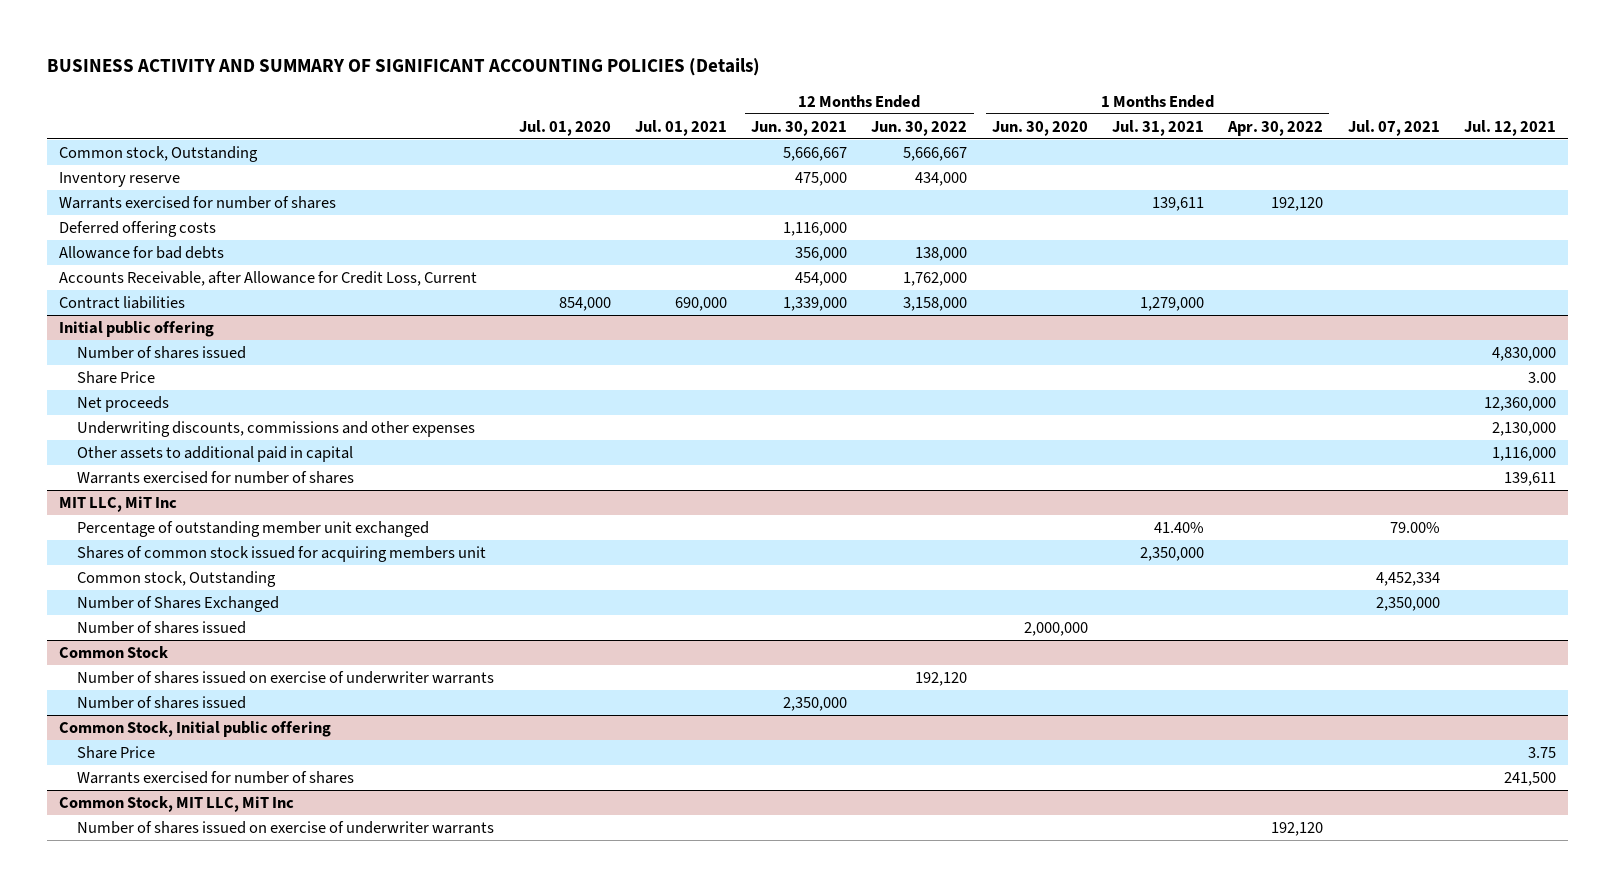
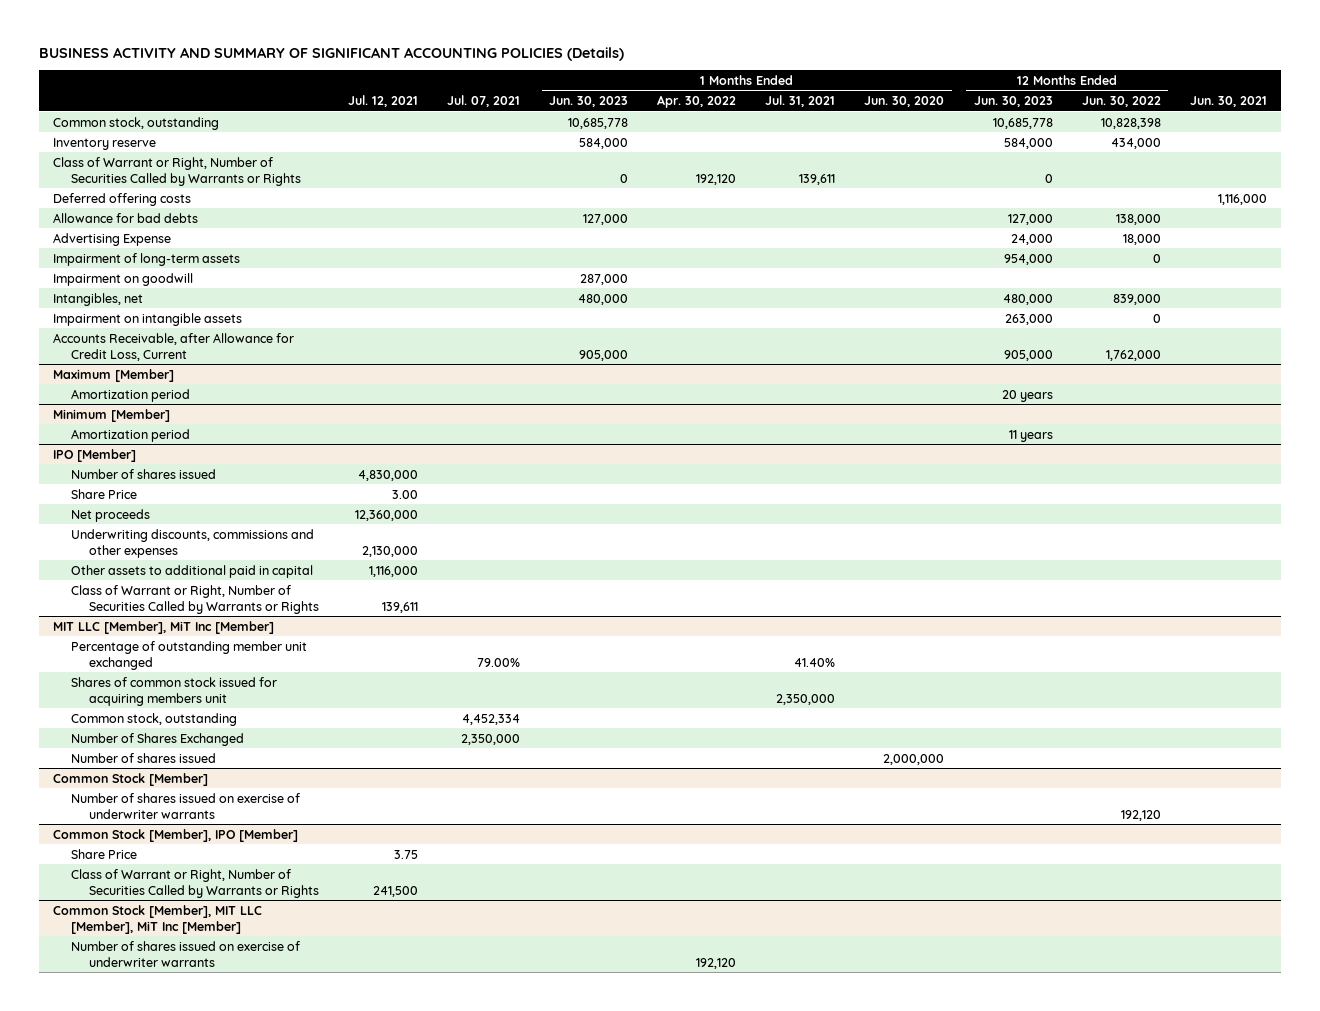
- | Jul. 01, 2020 | Jul. 01, 2021 | 12 Months Ended Jun. 30, 2021 | 12 Months Ended Jun. 30, 2022 | 1 Months Ended Jun. 30, 2020 | 1 Months Ended Jul. 31, 2021 | 1 Months Ended Apr. 30, 2022 | Jul. 07, 2021 | Jul. 12, 2021
+ | Jul. 12, 2021 | Jul. 07, 2021 | 1 Months Ended Jun. 30, 2023 | 1 Months Ended Apr. 30, 2022 | 1 Months Ended Jul. 31, 2021 | 1 Months Ended Jun. 30, 2020 | 12 Months Ended Jun. 30, 2023 | 12 Months Ended Jun. 30, 2022 | Jun. 30, 2021
- Common stock, Outstanding | | | 5,666,667 | 5,666,667 | | | | |
+ Common stock, outstanding | | | 10,685,778 | | | | 10,685,778 | 10,828,398 |
- Warrants exercised for number of shares | | | | | | 139,611 | 192,120 | |
+ Class of Warrant or Right, Number of Securities Called by Warrants or Rights | | | 0 | 192,120 | 139,611 | | 0 | |
+ Advertising Expense | | | | | | | 24,000 | 18,000 |
+ Impairment of long-term assets | | | | | | | 954,000 | 0 |
+ Impairment on goodwill | | | 287,000 | | | | | |
+ Intangibles, net | | | 480,000 | | | | 480,000 | 839,000 |
+ Impairment on intangible assets | | | | | | | 263,000 | 0 |
- Contract liabilities | 854,000 | 690,000 | 1,339,000 | 3,158,000 | | 1,279,000 | | |
- Initial public offering
+ Maximum [Member]
+ Amortization period | | | | | | | 20 years | |
+ Minimum [Member]
+ Amortization period | | | | | | | 11 years | |
+ IPO [Member]
- Warrants exercised for number of shares | | | | | | | | | 139,611
- MIT LLC, MiT Inc
+ Class of Warrant or Right, Number of Securities Called by Warrants or Rights | 139,611 | | | | | | | |
+ MIT LLC [Member], MiT Inc [Member]
- Common stock, Outstanding | | | | | | | | 4,452,334 |
+ Common stock, outstanding | | 4,452,334 | | | | | | |
- Common Stock
+ Common Stock [Member]
- Number of shares issued | | | 2,350,000 | | | | | |
- Common Stock, Initial public offering
+ Common Stock [Member], IPO [Member]
- Warrants exercised for number of shares | | | | | | | | | 241,500
- Common Stock, MIT LLC, MiT Inc
+ Class of Warrant or Right, Number of Securities Called by Warrants or Rights | 241,500 | | | | | | | |
+ Common Stock [Member], MIT LLC [Member], MiT Inc [Member]

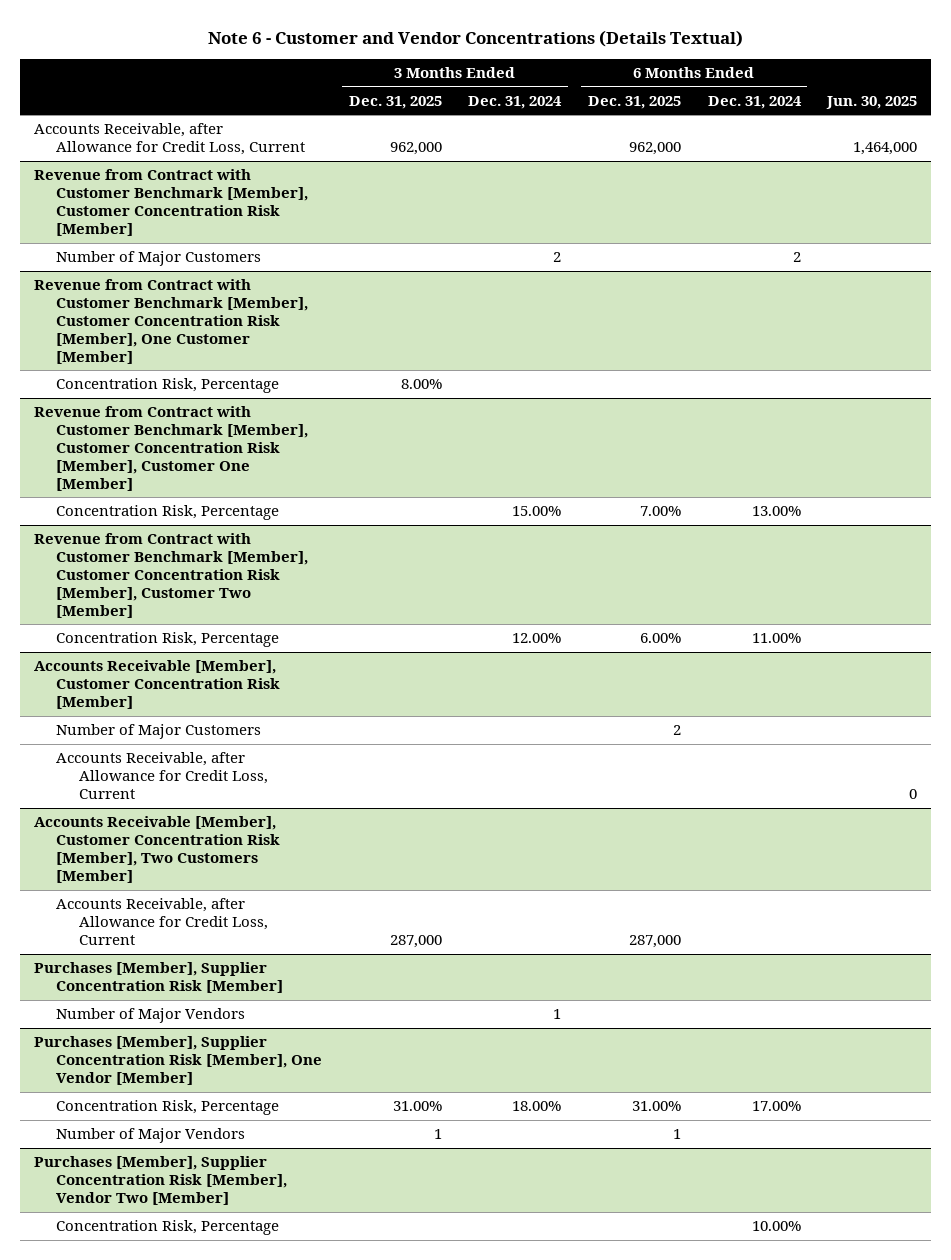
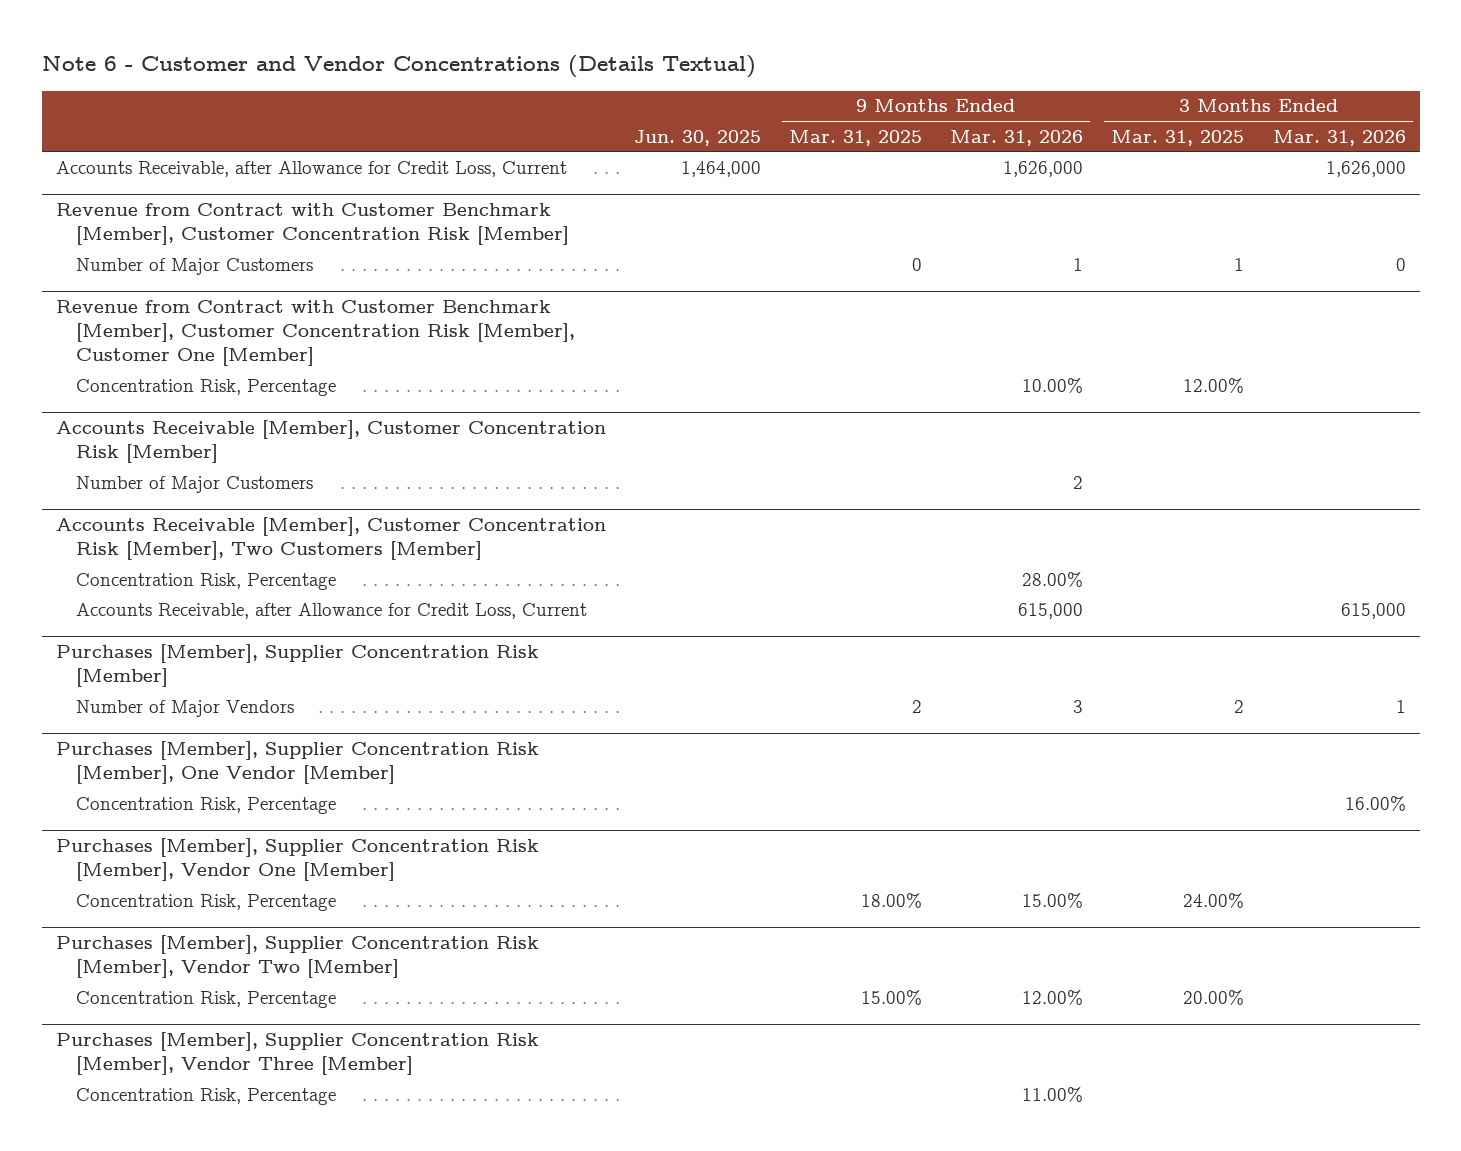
- | 3 Months Ended Dec. 31, 2025 | 3 Months Ended Dec. 31, 2024 | 6 Months Ended Dec. 31, 2025 | 6 Months Ended Dec. 31, 2024 | Jun. 30, 2025
+ | Jun. 30, 2025 | 9 Months Ended Mar. 31, 2025 | 9 Months Ended Mar. 31, 2026 | 3 Months Ended Mar. 31, 2025 | 3 Months Ended Mar. 31, 2026
- Revenue from Contract with Customer Benchmark [Member], Customer Concentration Risk [Member], One Customer [Member]
- Concentration Risk, Percentage | 8.00% | | | |
- Revenue from Contract with Customer Benchmark [Member], Customer Concentration Risk [Member], Customer Two [Member]
- Concentration Risk, Percentage | | 12.00% | 6.00% | 11.00% |
@ Accounts Receivable [Member], Customer Concentration Risk [Member]
- Accounts Receivable, after Allowance for Credit Loss, Current | | | | | 0
@ Accounts Receivable [Member], Customer Concentration Risk [Member], Two Customers [Member]
+ Concentration Risk, Percentage | | | 28.00% | |
@ Purchases [Member], Supplier Concentration Risk [Member], One Vendor [Member]
- Number of Major Vendors | 1 | | 1 | |
+ Purchases [Member], Supplier Concentration Risk [Member], Vendor One [Member]
+ Concentration Risk, Percentage | | 18.00% | 15.00% | 24.00% |
+ Purchases [Member], Supplier Concentration Risk [Member], Vendor Three [Member]
+ Concentration Risk, Percentage | | | 11.00% | |

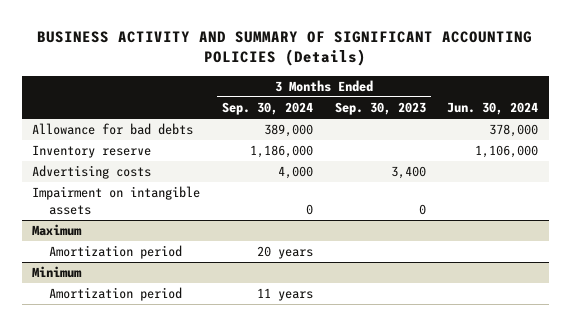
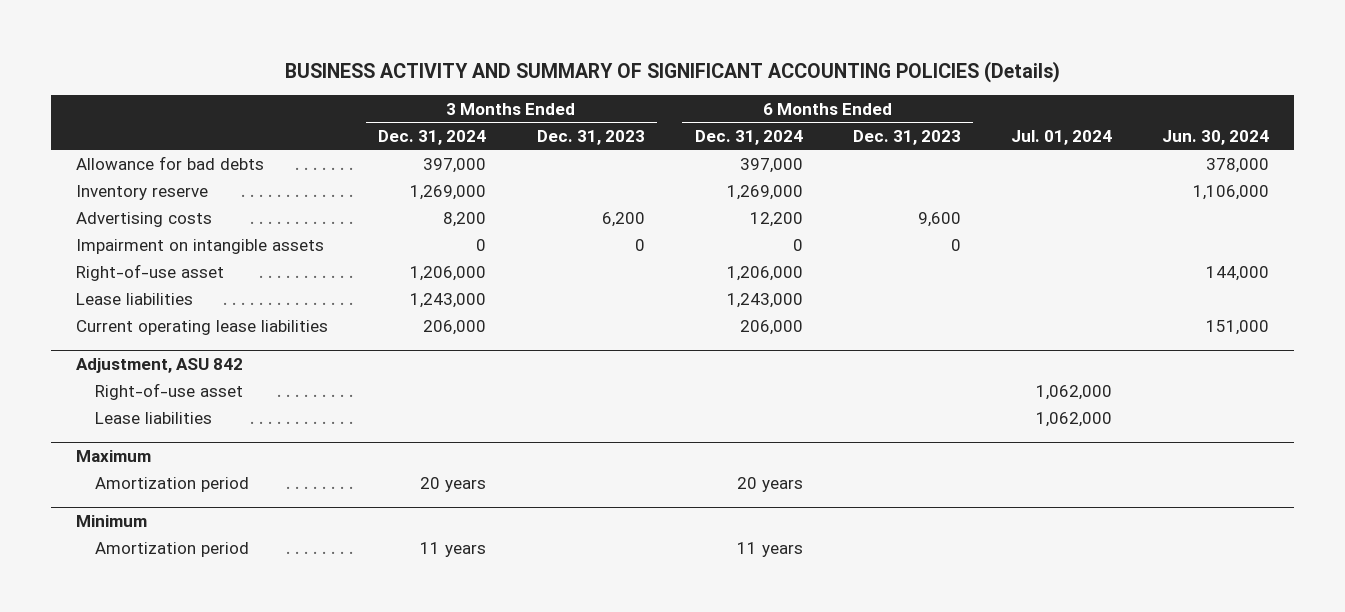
- | 3 Months Ended Sep. 30, 2024 | 3 Months Ended Sep. 30, 2023 | Jun. 30, 2024
+ | 3 Months Ended Dec. 31, 2024 | 3 Months Ended Dec. 31, 2023 | 6 Months Ended Dec. 31, 2024 | 6 Months Ended Dec. 31, 2023 | Jul. 01, 2024 | Jun. 30, 2024
+ Right-of-use asset | 1,206,000 | | 1,206,000 | | | 144,000
+ Lease liabilities | 1,243,000 | | 1,243,000 | | |
+ Current operating lease liabilities | 206,000 | | 206,000 | | | 151,000
+ Adjustment, ASU 842
+ Right-of-use asset | | | | | 1,062,000 |
+ Lease liabilities | | | | | 1,062,000 |

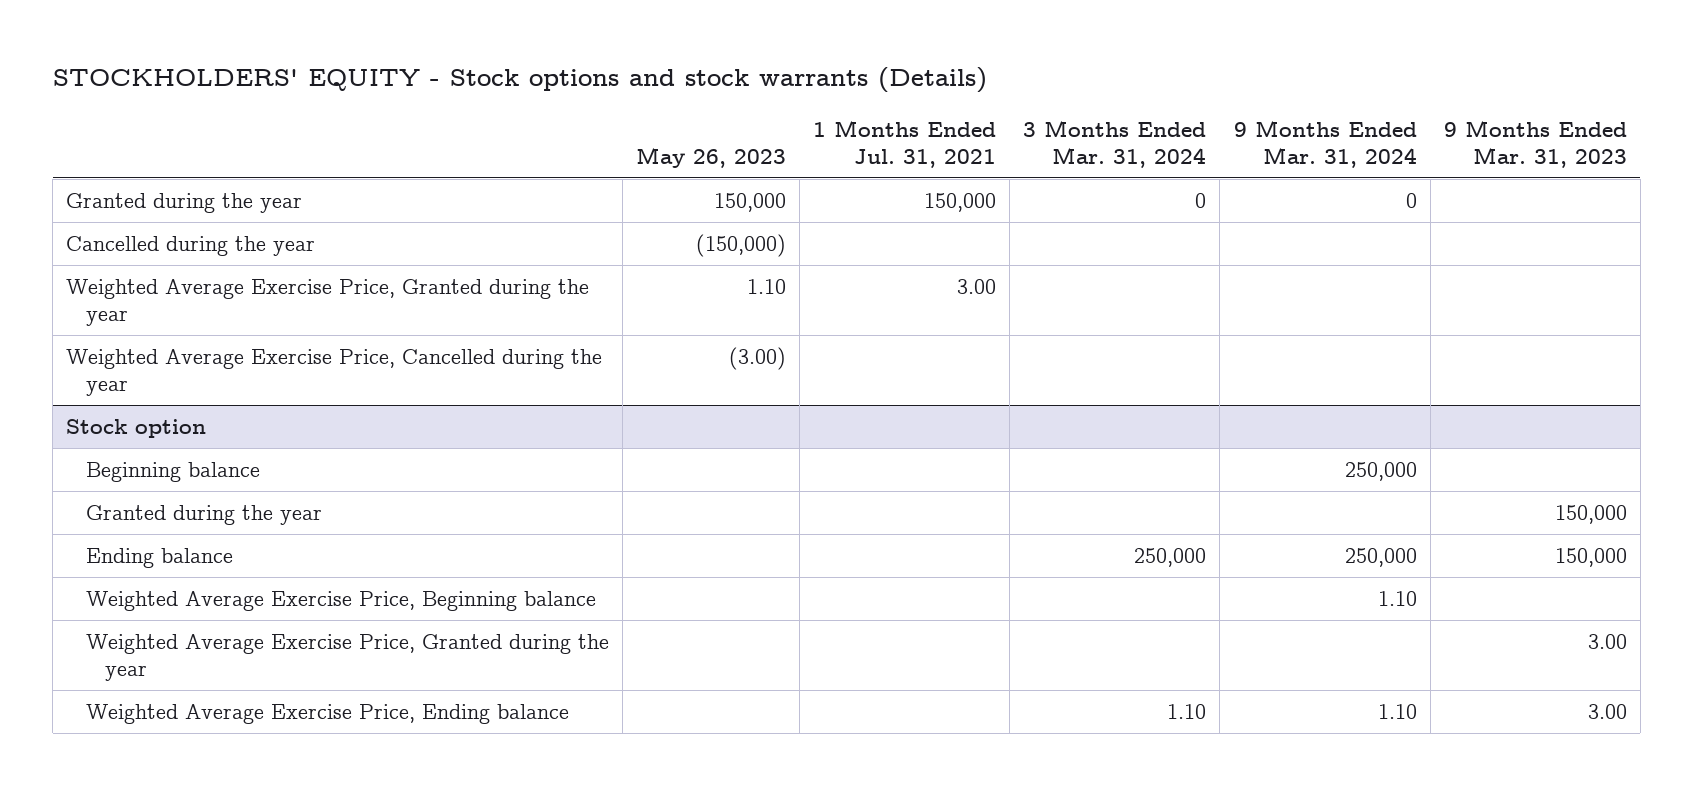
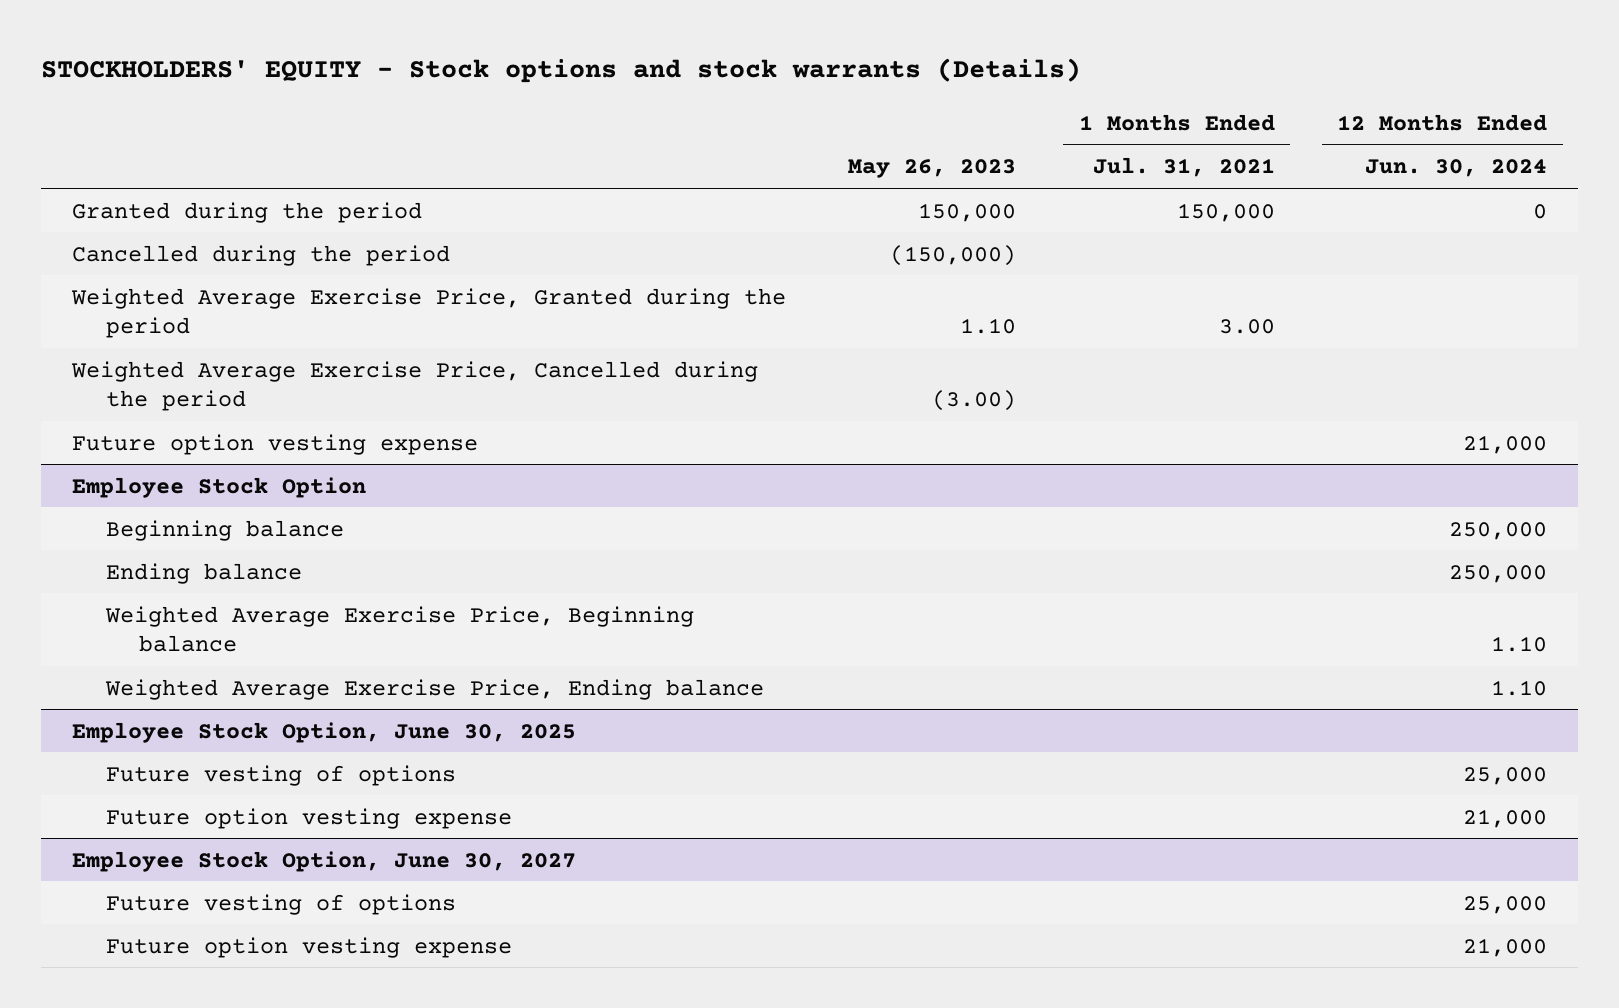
- | May 26, 2023 | 1 Months Ended Jul. 31, 2021 | 3 Months Ended Mar. 31, 2024 | 9 Months Ended Mar. 31, 2024 | 9 Months Ended Mar. 31, 2023
+ | May 26, 2023 | 1 Months Ended Jul. 31, 2021 | 12 Months Ended Jun. 30, 2024
- Granted during the year | 150,000 | 150,000 | 0 | 0 |
- Cancelled during the year | (150,000) | | | |
- Weighted Average Exercise Price, Granted during the year | 1.10 | 3.00 | | |
- Weighted Average Exercise Price, Cancelled during the year | (3.00) | | | |
- Stock option
+ Granted during the period | 150,000 | 150,000 | 0
+ Cancelled during the period | (150,000) | |
+ Weighted Average Exercise Price, Granted during the period | 1.10 | 3.00 |
+ Weighted Average Exercise Price, Cancelled during the period | (3.00) | |
+ Future option vesting expense | | | 21,000
+ Employee Stock Option
- Granted during the year | | | | | 150,000
- Weighted Average Exercise Price, Granted during the year | | | | | 3.00
+ Employee Stock Option, June 30, 2025
+ Future vesting of options | | | 25,000
+ Future option vesting expense | | | 21,000
+ Employee Stock Option, June 30, 2027
+ Future vesting of options | | | 25,000
+ Future option vesting expense | | | 21,000

